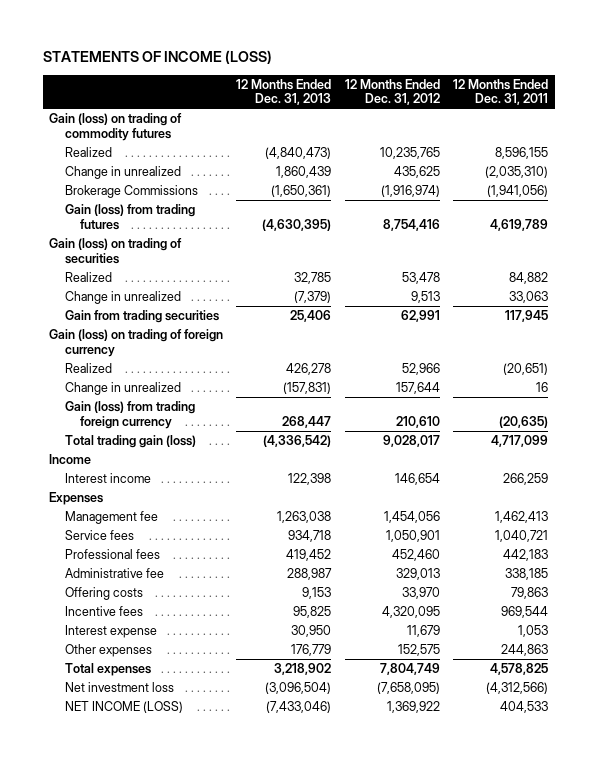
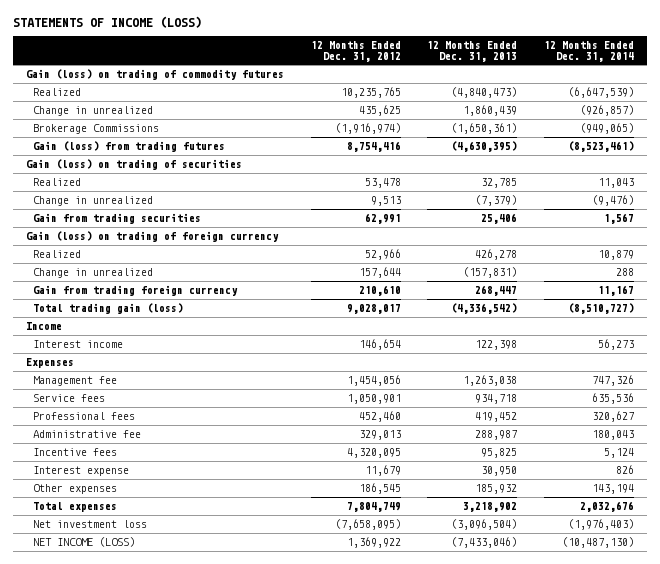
- | 12 Months Ended Dec. 31, 2013 | 12 Months Ended Dec. 31, 2012 | 12 Months Ended Dec. 31, 2011
+ | 12 Months Ended Dec. 31, 2012 | 12 Months Ended Dec. 31, 2013 | 12 Months Ended Dec. 31, 2014
- Gain (loss) from trading foreign currency | 268,447 | 210,610 | (20,635)
+ Gain from trading foreign currency | 210,610 | 268,447 | 11,167
- Offering costs | 9,153 | 33,970 | 79,863
- Other expenses | 176,779 | 152,575 | 244,863
+ Other expenses | 186,545 | 185,932 | 143,194

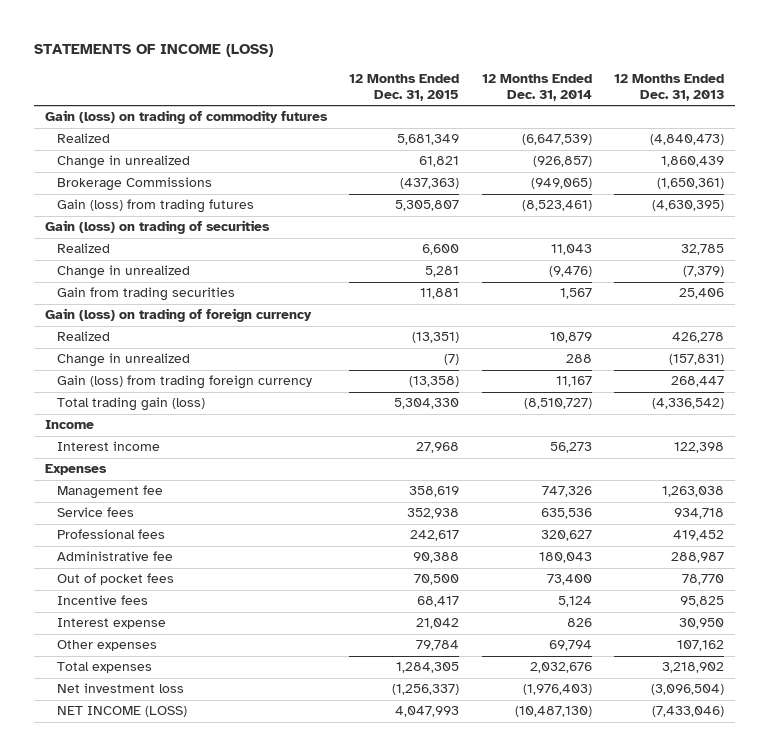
- | 12 Months Ended Dec. 31, 2012 | 12 Months Ended Dec. 31, 2013 | 12 Months Ended Dec. 31, 2014
+ | 12 Months Ended Dec. 31, 2015 | 12 Months Ended Dec. 31, 2014 | 12 Months Ended Dec. 31, 2013
- Gain from trading foreign currency | 210,610 | 268,447 | 11,167
+ Gain (loss) from trading foreign currency | (13,358) | 11,167 | 268,447
+ Out of pocket fees | 70,500 | 73,400 | 78,770
- Other expenses | 186,545 | 185,932 | 143,194
+ Other expenses | 79,784 | 69,794 | 107,162

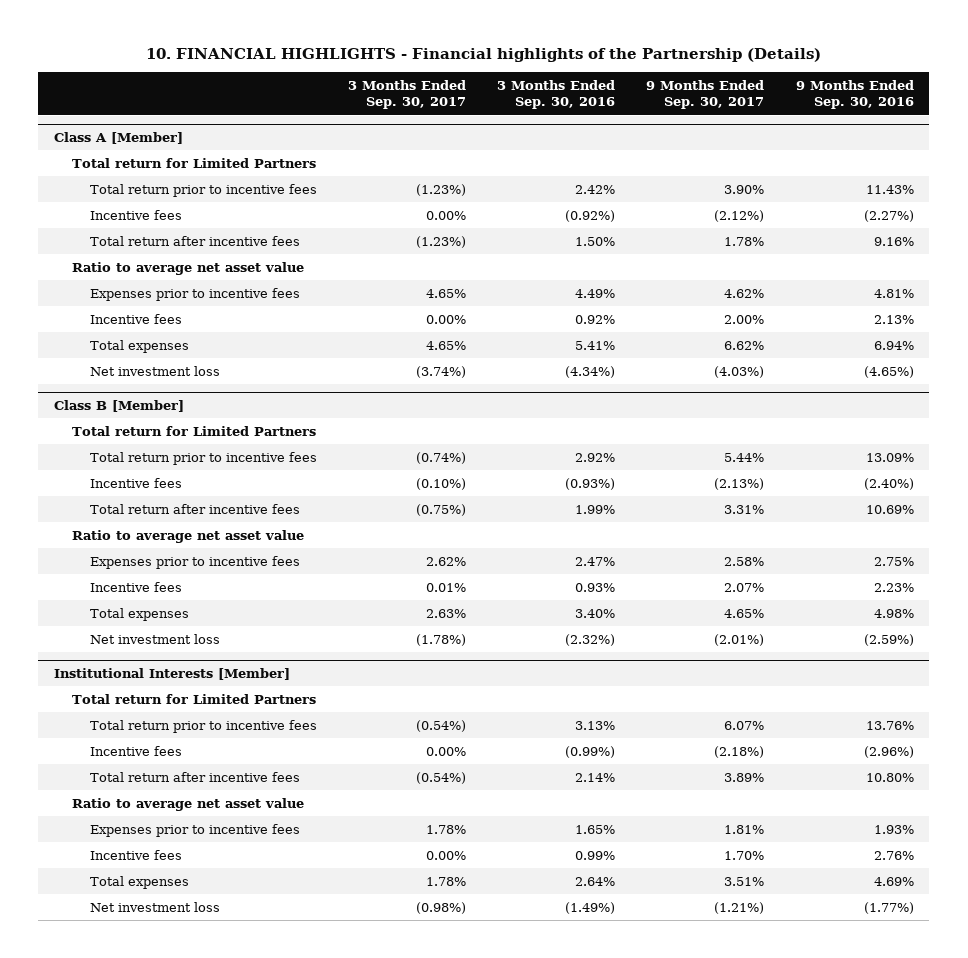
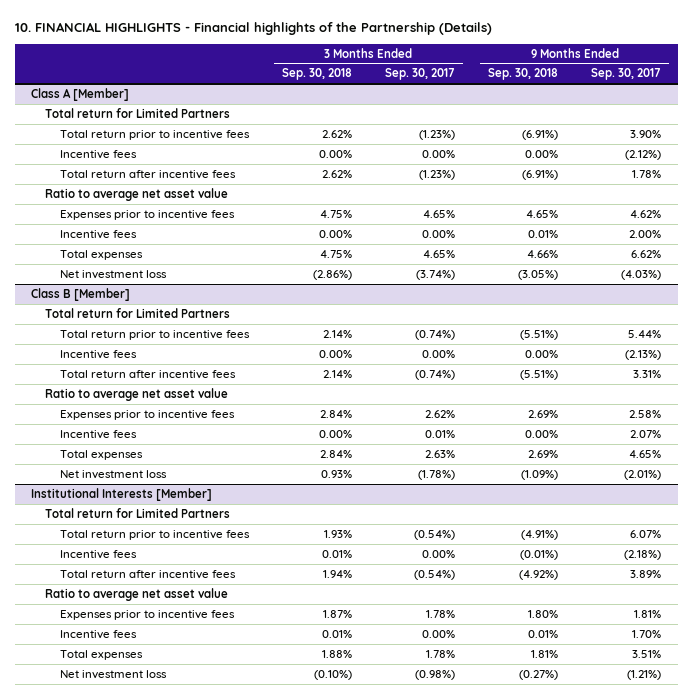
- | 3 Months Ended Sep. 30, 2017 | 3 Months Ended Sep. 30, 2016 | 9 Months Ended Sep. 30, 2017 | 9 Months Ended Sep. 30, 2016
+ | 3 Months Ended Sep. 30, 2018 | 3 Months Ended Sep. 30, 2017 | 9 Months Ended Sep. 30, 2018 | 9 Months Ended Sep. 30, 2017
@ Class B [Member]
- Incentive fees | (0.10%) | (0.93%) | (2.13%) | (2.40%)
- Total return after incentive fees | (0.75%) | 1.99% | 3.31% | 10.69%
+ Incentive fees | 0.00% | 0.00% | 0.00% | (2.13%)
+ Total return after incentive fees | 2.14% | (0.74%) | (5.51%) | 3.31%

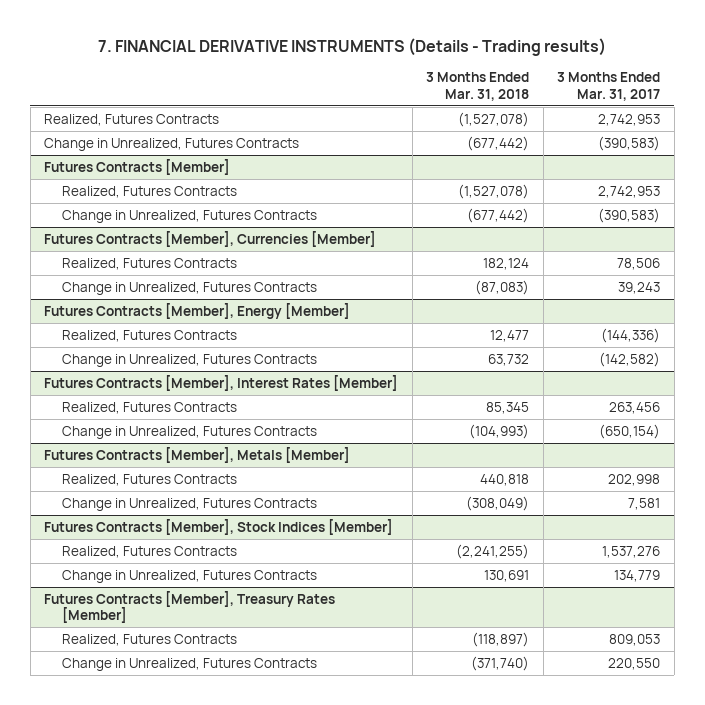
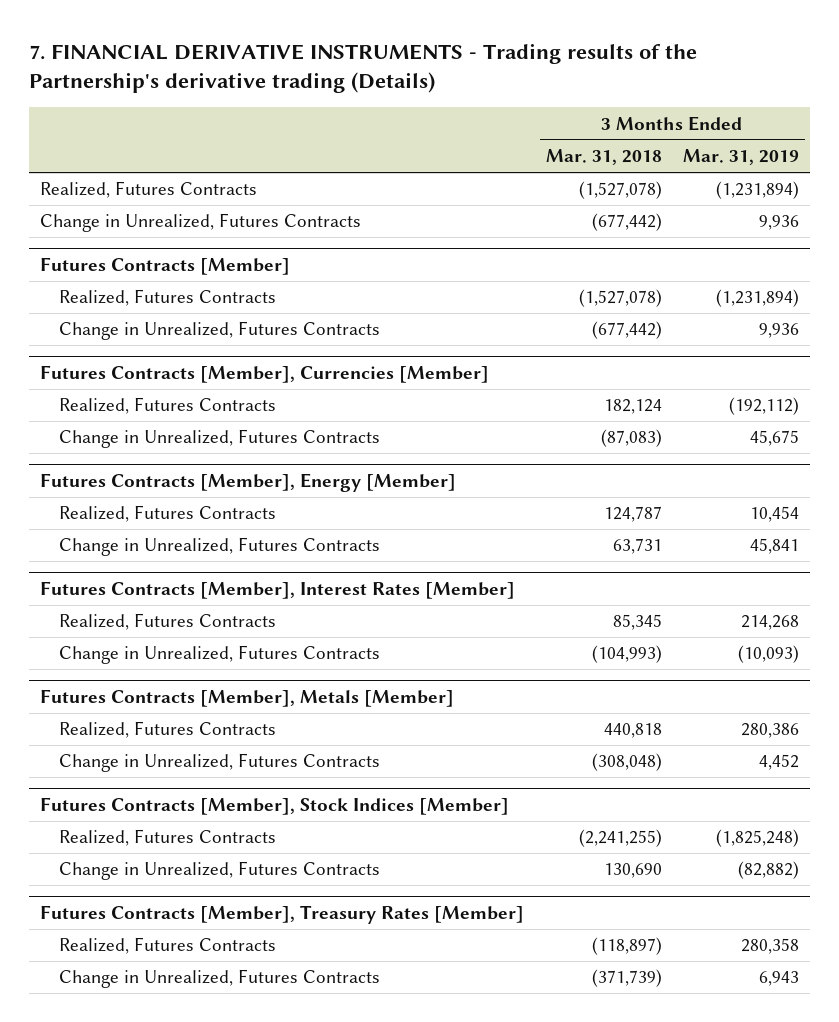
- 7. FINANCIAL DERIVATIVE INSTRUMENTS (Details - Trading results)
+ 7. FINANCIAL DERIVATIVE INSTRUMENTS - Trading results of the Partnership's derivative trading (Details)
- | 3 Months Ended Mar. 31, 2018 | 3 Months Ended Mar. 31, 2017
+ | 3 Months Ended Mar. 31, 2018 | 3 Months Ended Mar. 31, 2019
@ Futures Contracts [Member], Energy [Member]
- Realized, Futures Contracts | 12,477 | (144,336)
- Change in Unrealized, Futures Contracts | 63,732 | (142,582)
+ Realized, Futures Contracts | 124,787 | 10,454
+ Change in Unrealized, Futures Contracts | 63,731 | 45,841
@ Futures Contracts [Member], Metals [Member]
- Change in Unrealized, Futures Contracts | (308,049) | 7,581
+ Change in Unrealized, Futures Contracts | (308,048) | 4,452
@ Futures Contracts [Member], Stock Indices [Member]
- Change in Unrealized, Futures Contracts | 130,691 | 134,779
+ Change in Unrealized, Futures Contracts | 130,690 | (82,882)
@ Futures Contracts [Member], Treasury Rates [Member]
- Change in Unrealized, Futures Contracts | (371,740) | 220,550
+ Change in Unrealized, Futures Contracts | (371,739) | 6,943

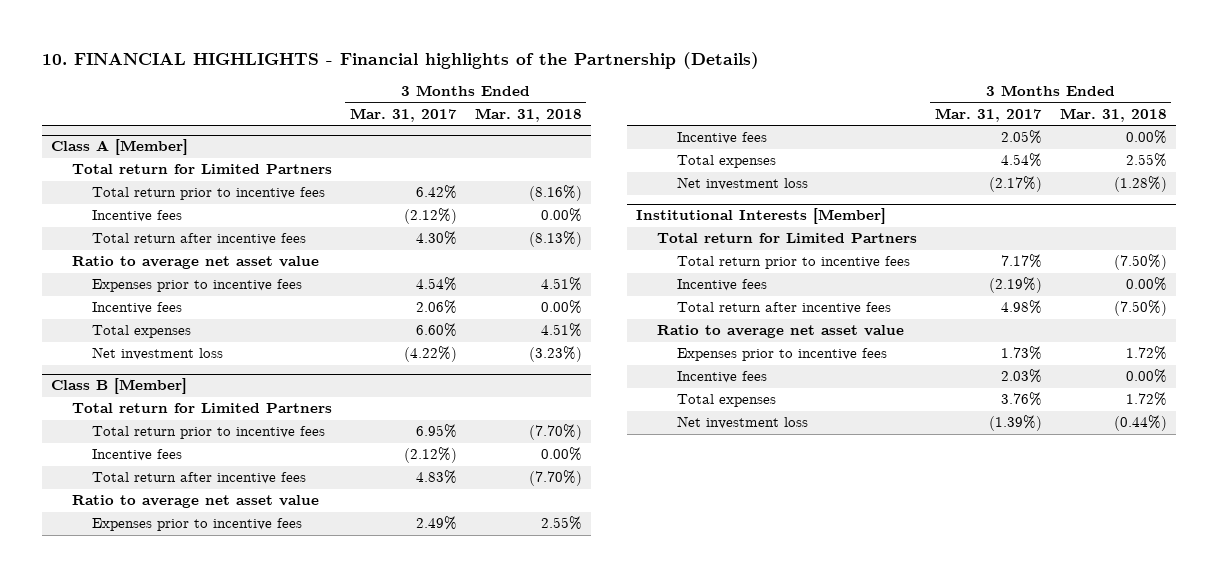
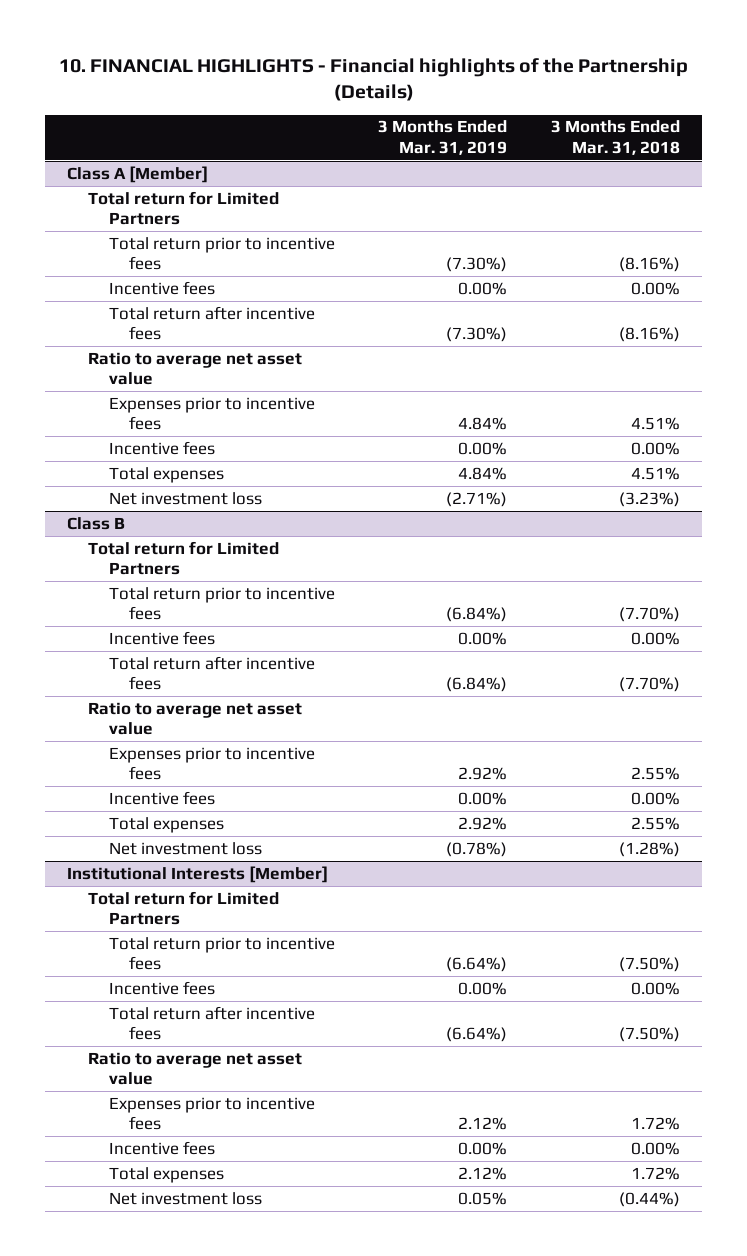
- | 3 Months Ended Mar. 31, 2017 | 3 Months Ended Mar. 31, 2018
+ | 3 Months Ended Mar. 31, 2019 | 3 Months Ended Mar. 31, 2018
@ Class A [Member]
- Total return after incentive fees | 4.30% | (8.13%)
+ Total return after incentive fees | (7.30%) | (8.16%)
- Class B [Member]
+ Class B

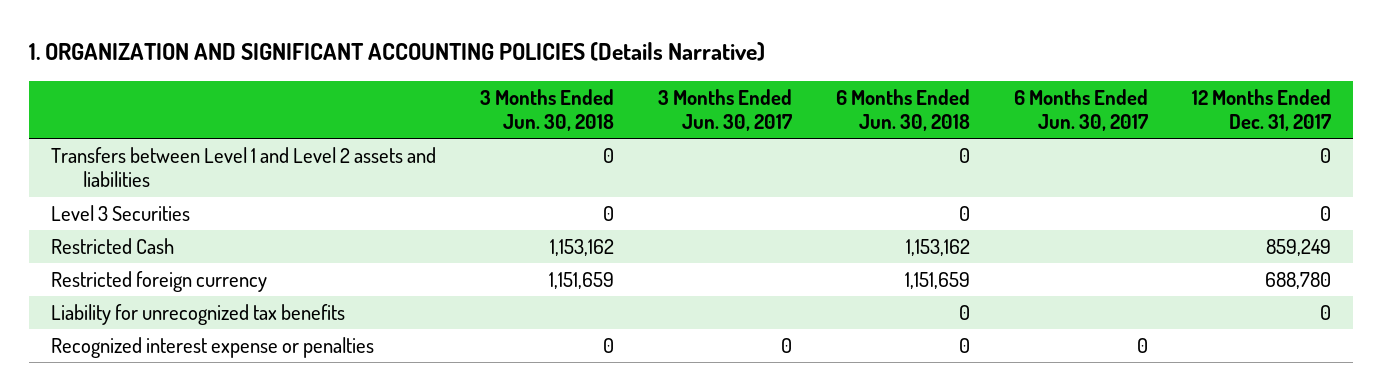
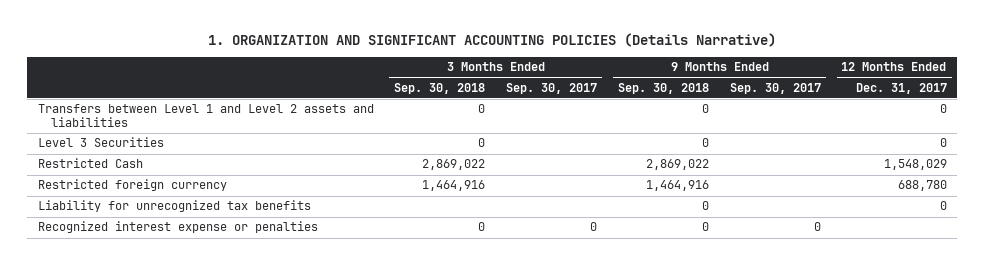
- | 3 Months Ended Jun. 30, 2018 | 3 Months Ended Jun. 30, 2017 | 6 Months Ended Jun. 30, 2018 | 6 Months Ended Jun. 30, 2017 | 12 Months Ended Dec. 31, 2017
+ | 3 Months Ended Sep. 30, 2018 | 3 Months Ended Sep. 30, 2017 | 9 Months Ended Sep. 30, 2018 | 9 Months Ended Sep. 30, 2017 | 12 Months Ended Dec. 31, 2017
- Restricted Cash | 1,153,162 | | 1,153,162 | | 859,249
+ Restricted Cash | 2,869,022 | | 2,869,022 | | 1,548,029

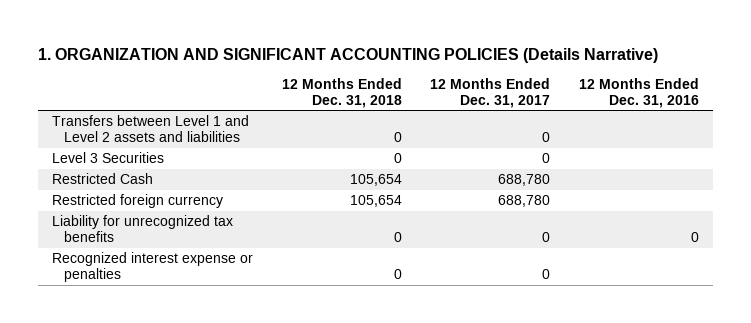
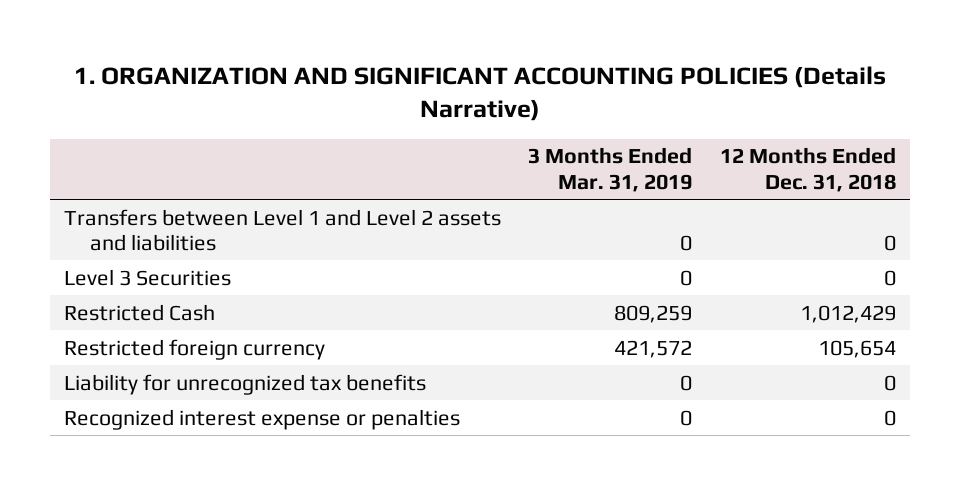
- | 12 Months Ended Dec. 31, 2018 | 12 Months Ended Dec. 31, 2017 | 12 Months Ended Dec. 31, 2016
+ | 3 Months Ended Mar. 31, 2019 | 12 Months Ended Dec. 31, 2018
- Restricted Cash | 105,654 | 688,780 |
+ Restricted Cash | 809,259 | 1,012,429

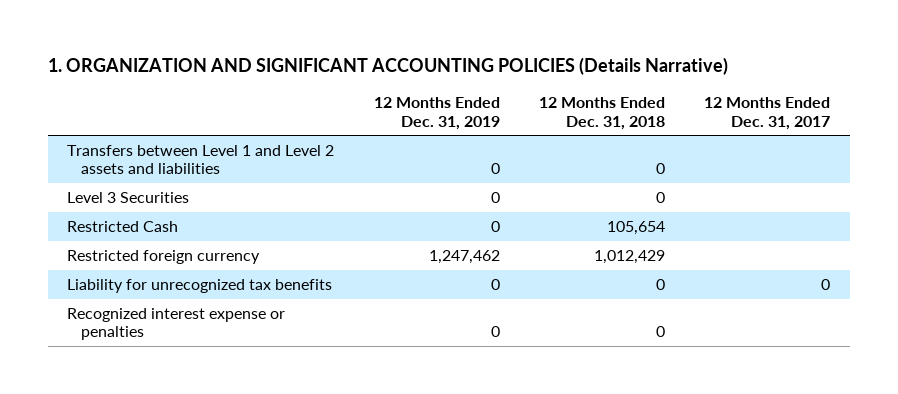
- | 3 Months Ended Mar. 31, 2019 | 12 Months Ended Dec. 31, 2018
+ | 12 Months Ended Dec. 31, 2019 | 12 Months Ended Dec. 31, 2018 | 12 Months Ended Dec. 31, 2017
- Restricted Cash | 809,259 | 1,012,429
- Restricted foreign currency | 421,572 | 105,654
+ Restricted Cash | 0 | 105,654 |
+ Restricted foreign currency | 1,247,462 | 1,012,429 |

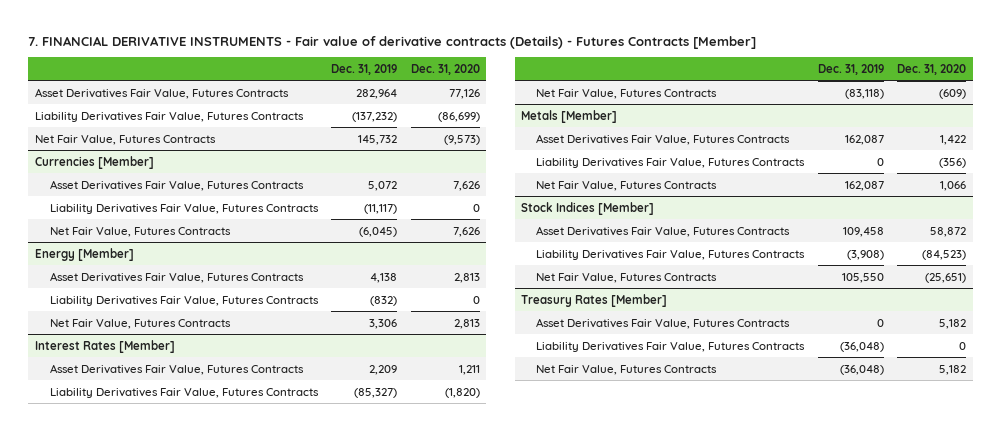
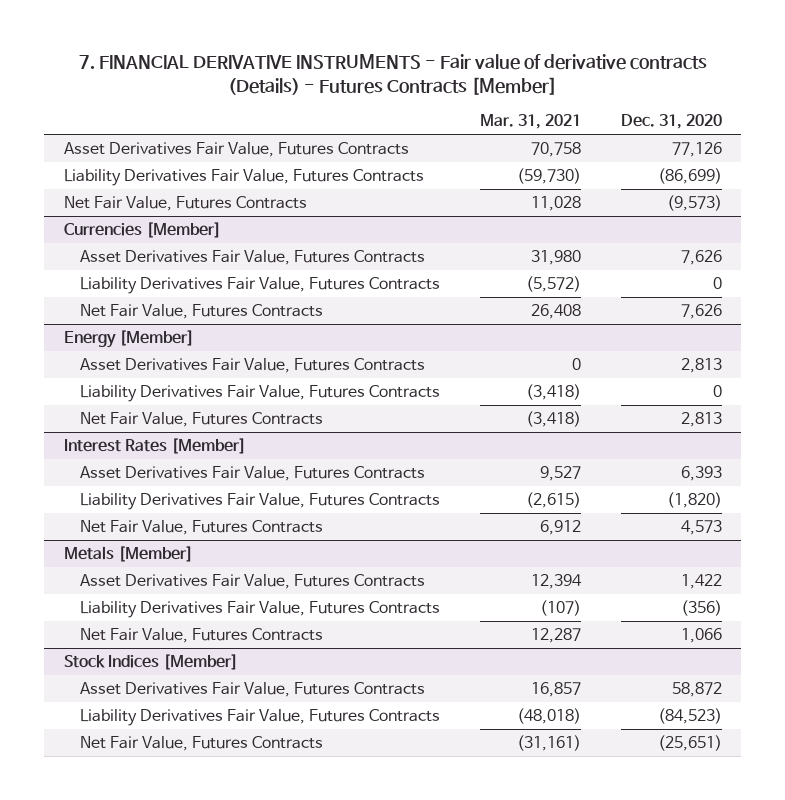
- | Dec. 31, 2019 | Dec. 31, 2020
+ | Mar. 31, 2021 | Dec. 31, 2020
@ Interest Rates [Member]
- Asset Derivatives Fair Value, Futures Contracts | 2,209 | 1,211
+ Asset Derivatives Fair Value, Futures Contracts | 9,527 | 6,393
- Net Fair Value, Futures Contracts | (83,118) | (609)
+ Net Fair Value, Futures Contracts | 6,912 | 4,573
- Treasury Rates [Member]
- Asset Derivatives Fair Value, Futures Contracts | 0 | 5,182
- Liability Derivatives Fair Value, Futures Contracts | (36,048) | 0
- Net Fair Value, Futures Contracts | (36,048) | 5,182

